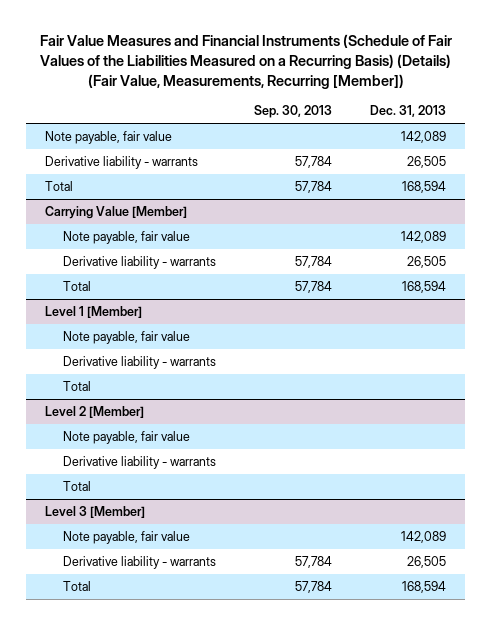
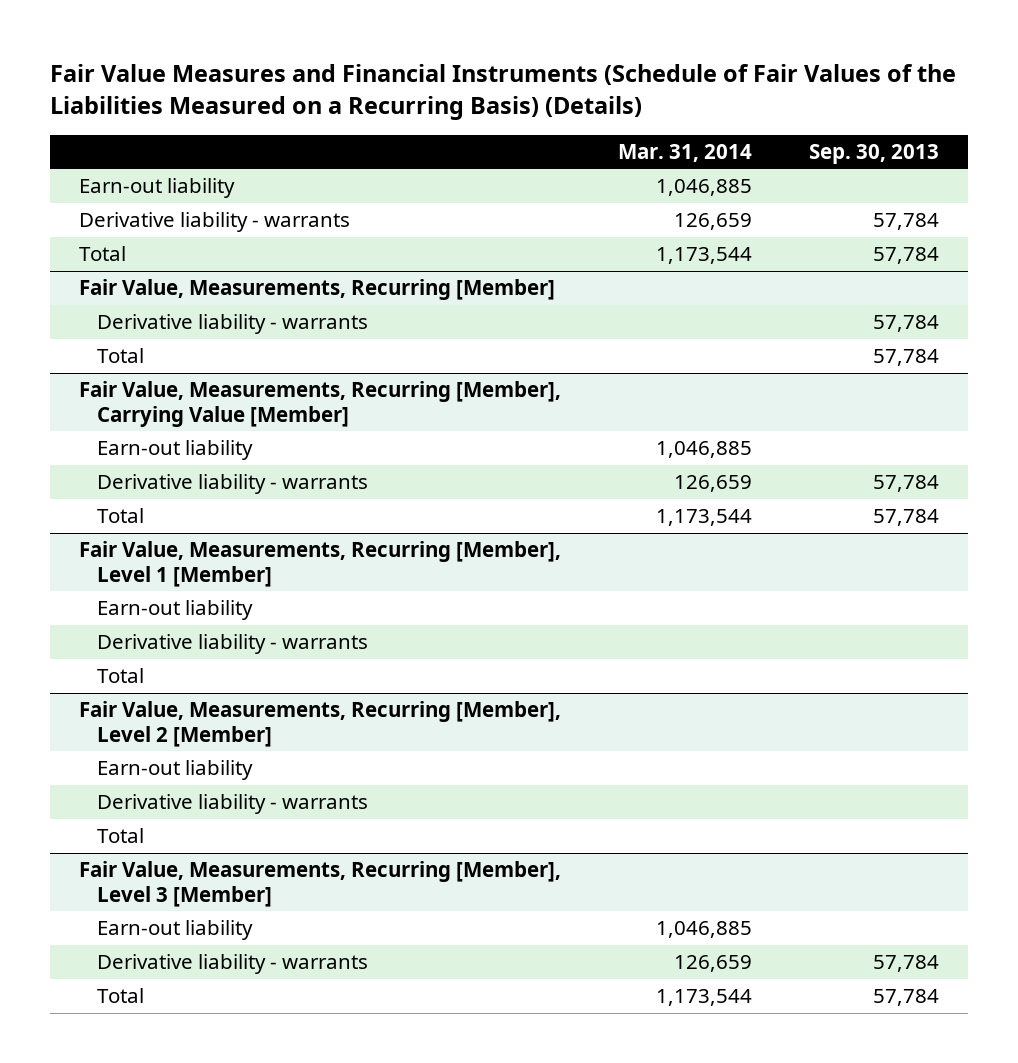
- Fair Value Measures and Financial Instruments (Schedule of Fair Values of the Liabilities Measured on a Recurring Basis) (Details) (Fair Value, Measurements, Recurring [Member])
+ Fair Value Measures and Financial Instruments (Schedule of Fair Values of the Liabilities Measured on a Recurring Basis) (Details)
- | Sep. 30, 2013 | Dec. 31, 2013
+ | Mar. 31, 2014 | Sep. 30, 2013
- Note payable, fair value | | 142,089
+ Earn-out liability | 1,046,885 |
- Carrying Value [Member]
- Note payable, fair value | | 142,089
+ Fair Value, Measurements, Recurring [Member]
- Level 1 [Member]
- Note payable, fair value
+ Fair Value, Measurements, Recurring [Member], Carrying Value [Member]
+ Earn-out liability | 1,046,885 |
+ Derivative liability - warrants | 126,659 | 57,784
+ Total | 1,173,544 | 57,784
+ Fair Value, Measurements, Recurring [Member], Level 1 [Member]
+ Earn-out liability
- Level 2 [Member]
- Note payable, fair value
+ Fair Value, Measurements, Recurring [Member], Level 2 [Member]
+ Earn-out liability
- Level 3 [Member]
- Note payable, fair value | | 142,089
+ Fair Value, Measurements, Recurring [Member], Level 3 [Member]
+ Earn-out liability | 1,046,885 |

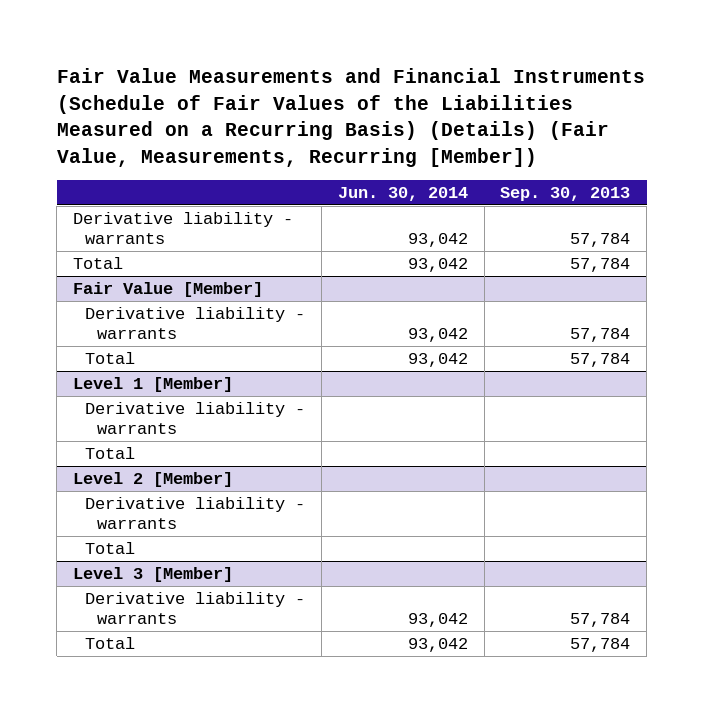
- Fair Value Measures and Financial Instruments (Schedule of Fair Values of the Liabilities Measured on a Recurring Basis) (Details)
+ Fair Value Measurements and Financial Instruments (Schedule of Fair Values of the Liabilities Measured on a Recurring Basis) (Details) (Fair Value, Measurements, Recurring [Member])
- | Mar. 31, 2014 | Sep. 30, 2013
+ | Jun. 30, 2014 | Sep. 30, 2013
- Earn-out liability | 1,046,885 |
- Fair Value, Measurements, Recurring [Member]
- Derivative liability - warrants | | 57,784
- Total | | 57,784
- Fair Value, Measurements, Recurring [Member], Carrying Value [Member]
- Earn-out liability | 1,046,885 |
+ Fair Value [Member]
- Fair Value, Measurements, Recurring [Member], Level 1 [Member]
- Earn-out liability
+ Level 1 [Member]
- Fair Value, Measurements, Recurring [Member], Level 2 [Member]
- Earn-out liability
+ Level 2 [Member]
- Fair Value, Measurements, Recurring [Member], Level 3 [Member]
- Earn-out liability | 1,046,885 |
+ Level 3 [Member]

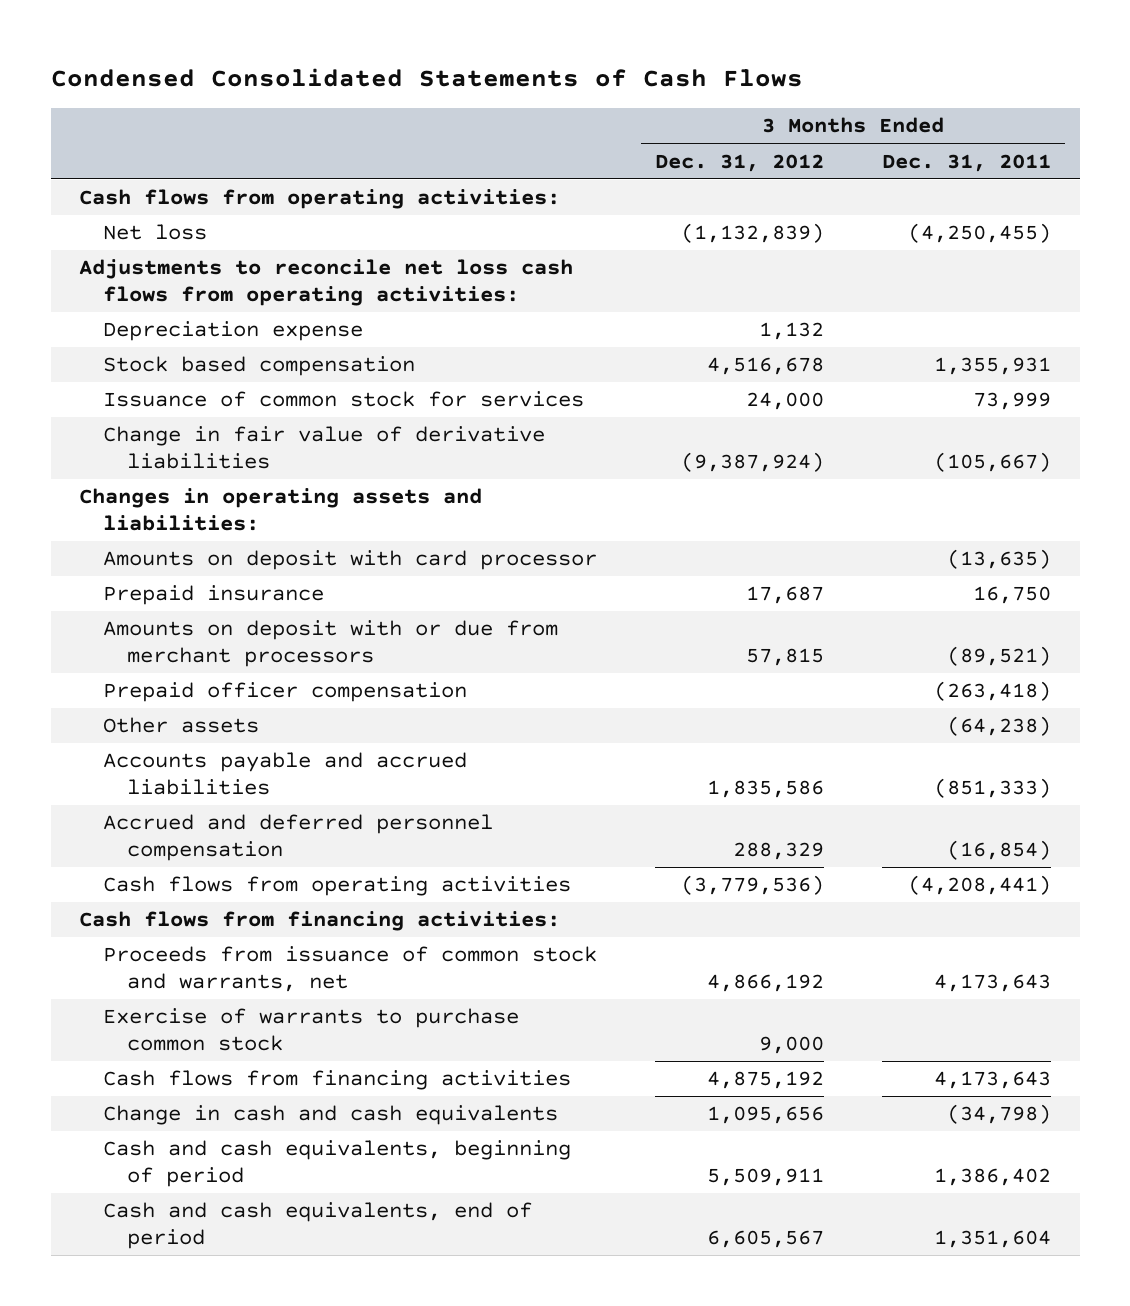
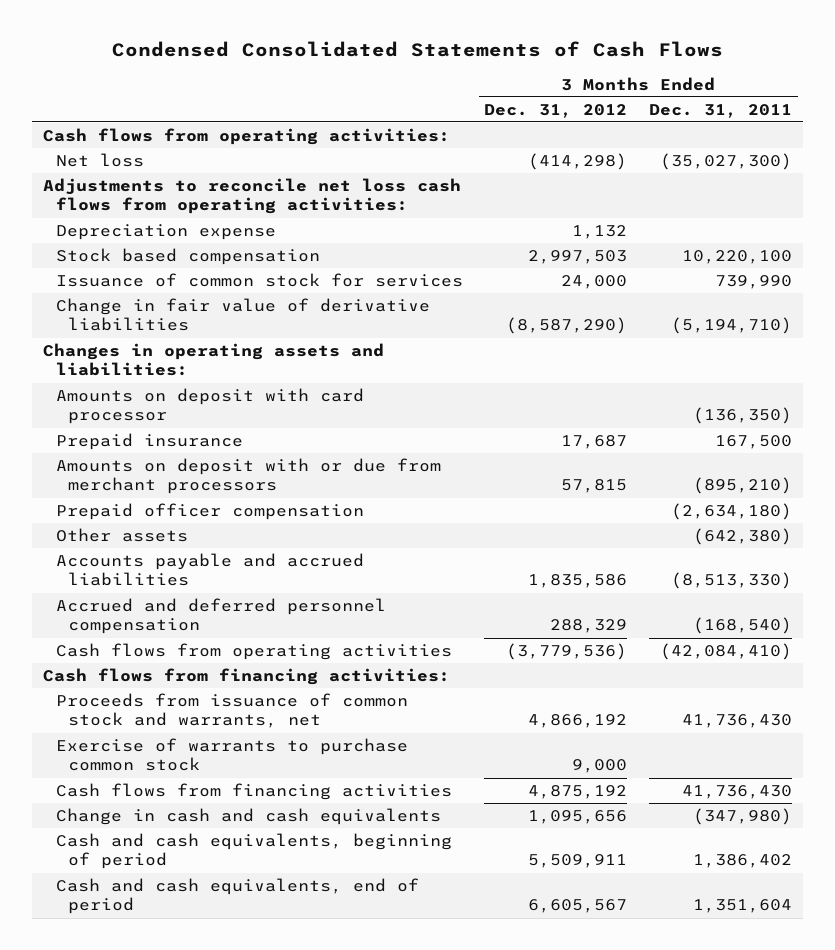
- Net loss | (1,132,839) | (4,250,455)
+ Net loss | (414,298) | (35,027,300)
- Stock based compensation | 4,516,678 | 1,355,931
- Issuance of common stock for services | 24,000 | 73,999
- Change in fair value of derivative liabilities | (9,387,924) | (105,667)
+ Stock based compensation | 2,997,503 | 10,220,100
+ Issuance of common stock for services | 24,000 | 739,990
+ Change in fair value of derivative liabilities | (8,587,290) | (5,194,710)
- Amounts on deposit with card processor | | (13,635)
- Prepaid insurance | 17,687 | 16,750
- Amounts on deposit with or due from merchant processors | 57,815 | (89,521)
- Prepaid officer compensation | | (263,418)
- Other assets | | (64,238)
- Accounts payable and accrued liabilities | 1,835,586 | (851,333)
- Accrued and deferred personnel compensation | 288,329 | (16,854)
- Cash flows from operating activities | (3,779,536) | (4,208,441)
+ Amounts on deposit with card processor | | (136,350)
+ Prepaid insurance | 17,687 | 167,500
+ Amounts on deposit with or due from merchant processors | 57,815 | (895,210)
+ Prepaid officer compensation | | (2,634,180)
+ Other assets | | (642,380)
+ Accounts payable and accrued liabilities | 1,835,586 | (8,513,330)
+ Accrued and deferred personnel compensation | 288,329 | (168,540)
+ Cash flows from operating activities | (3,779,536) | (42,084,410)
- Proceeds from issuance of common stock and warrants, net | 4,866,192 | 4,173,643
+ Proceeds from issuance of common stock and warrants, net | 4,866,192 | 41,736,430
- Cash flows from financing activities | 4,875,192 | 4,173,643
- Change in cash and cash equivalents | 1,095,656 | (34,798)
+ Cash flows from financing activities | 4,875,192 | 41,736,430
+ Change in cash and cash equivalents | 1,095,656 | (347,980)

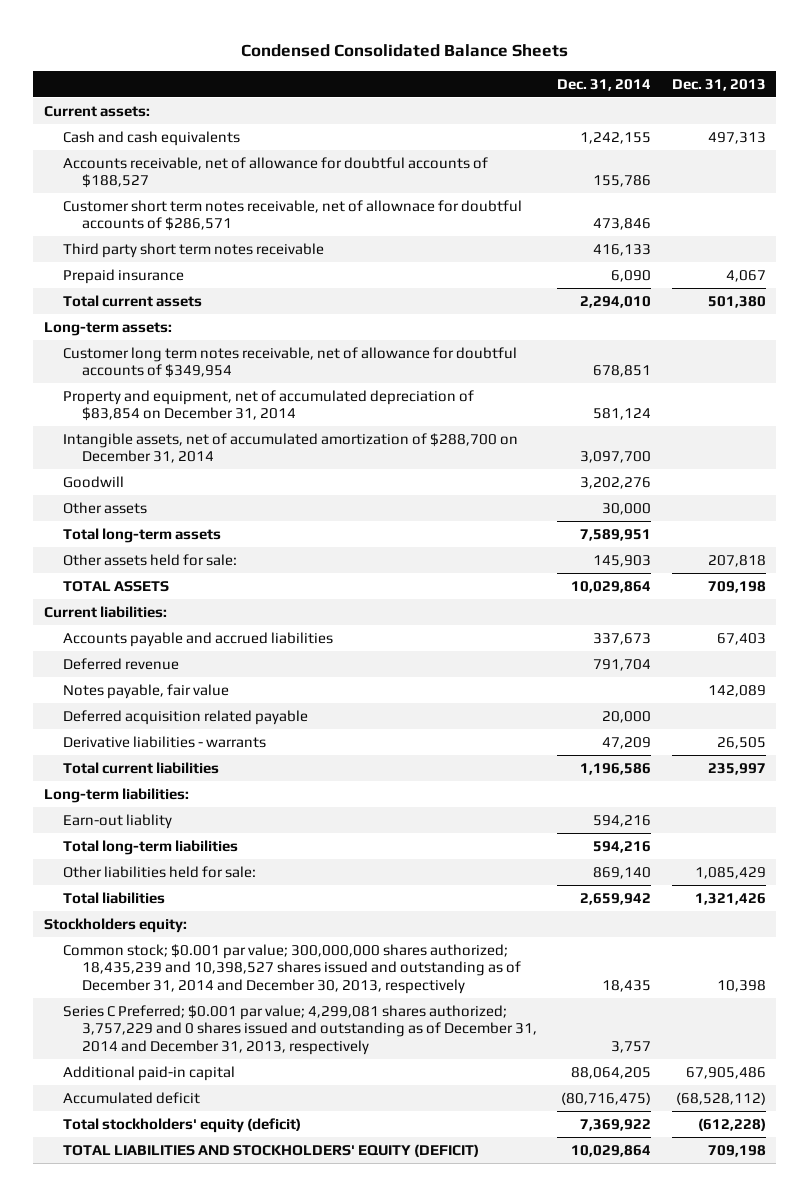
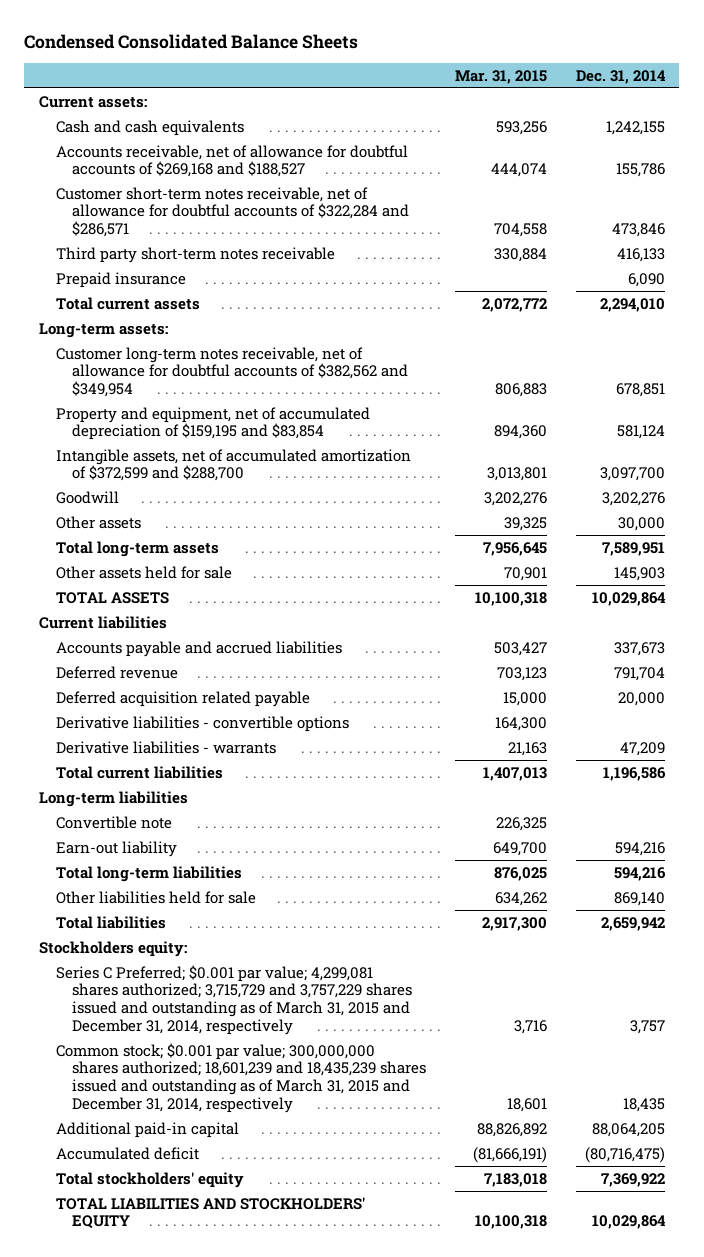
- | Dec. 31, 2014 | Dec. 31, 2013
+ | Mar. 31, 2015 | Dec. 31, 2014
- Accounts receivable, net of allowance for doubtful accounts of $188,527 | 155,786 |
- Customer short term notes receivable, net of allownace for doubtful accounts of $286,571 | 473,846 |
- Third party short term notes receivable | 416,133 |
+ Accounts receivable, net of allowance for doubtful accounts of $269,168 and $188,527 | 444,074 | 155,786
+ Customer short-term notes receivable, net of allowance for doubtful accounts of $322,284 and $286,571 | 704,558 | 473,846
+ Third party short-term notes receivable | 330,884 | 416,133
- Customer long term notes receivable, net of allowance for doubtful accounts of $349,954 | 678,851 |
- Property and equipment, net of accumulated depreciation of $83,854 on December 31, 2014 | 581,124 |
- Intangible assets, net of accumulated amortization of $288,700 on December 31, 2014 | 3,097,700 |
+ Customer long-term notes receivable, net of allowance for doubtful accounts of $382,562 and $349,954 | 806,883 | 678,851
+ Property and equipment, net of accumulated depreciation of $159,195 and $83,854 | 894,360 | 581,124
+ Intangible assets, net of accumulated amortization of $372,599 and $288,700 | 3,013,801 | 3,097,700
- Other assets held for sale: | 145,903 | 207,818
+ Other assets held for sale | 70,901 | 145,903
- Current liabilities:
+ Current liabilities
- Notes payable, fair value | | 142,089
+ Derivative liabilities - convertible options | 164,300 |
- Long-term liabilities:
- Earn-out liablity | 594,216 |
+ Long-term liabilities
+ Convertible note | 226,325 |
+ Earn-out liability | 649,700 | 594,216
- Other liabilities held for sale: | 869,140 | 1,085,429
+ Other liabilities held for sale | 634,262 | 869,140
- Common stock; $0.001 par value; 300,000,000 shares authorized; 18,435,239 and 10,398,527 shares issued and outstanding as of December 31, 2014 and December 30, 2013, respectively | 18,435 | 10,398
- Series C Preferred; $0.001 par value; 4,299,081 shares authorized; 3,757,229 and 0 shares issued and outstanding as of December 31, 2014 and December 31, 2013, respectively | 3,757 |
+ Series C Preferred; $0.001 par value; 4,299,081 shares authorized; 3,715,729 and 3,757,229 shares issued and outstanding as of March 31, 2015 and December 31, 2014, respectively | 3,716 | 3,757
+ Common stock; $0.001 par value; 300,000,000 shares authorized; 18,601,239 and 18,435,239 shares issued and outstanding as of March 31, 2015 and December 31, 2014, respectively | 18,601 | 18,435
- Total stockholders' equity (deficit) | 7,369,922 | (612,228)
- TOTAL LIABILITIES AND STOCKHOLDERS' EQUITY (DEFICIT) | 10,029,864 | 709,198
+ Total stockholders' equity | 7,183,018 | 7,369,922
+ TOTAL LIABILITIES AND STOCKHOLDERS' EQUITY | 10,100,318 | 10,029,864

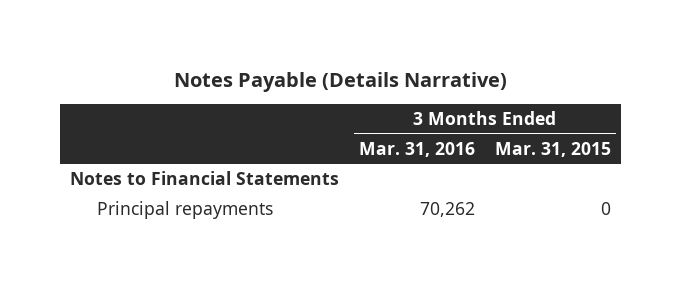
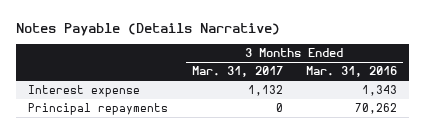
- | 3 Months Ended Mar. 31, 2016 | 3 Months Ended Mar. 31, 2015
+ | 3 Months Ended Mar. 31, 2017 | 3 Months Ended Mar. 31, 2016
- Notes to Financial Statements
+ Interest expense | 1,132 | 1,343

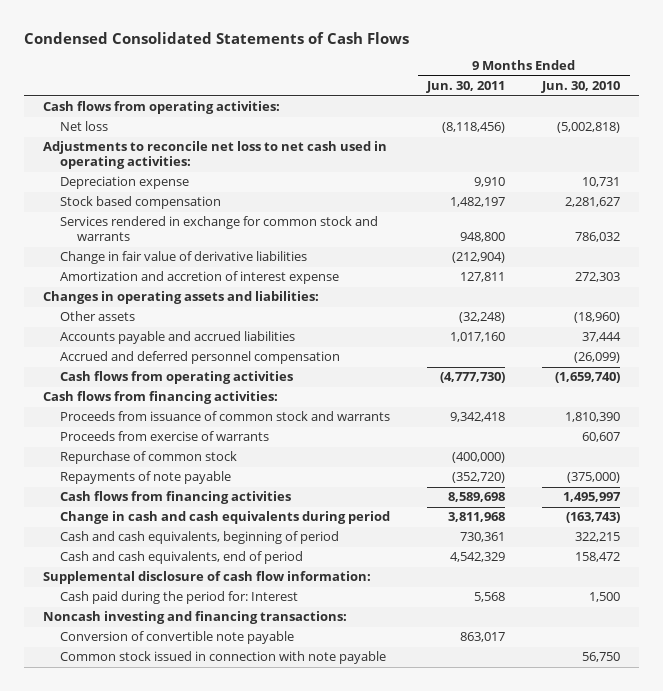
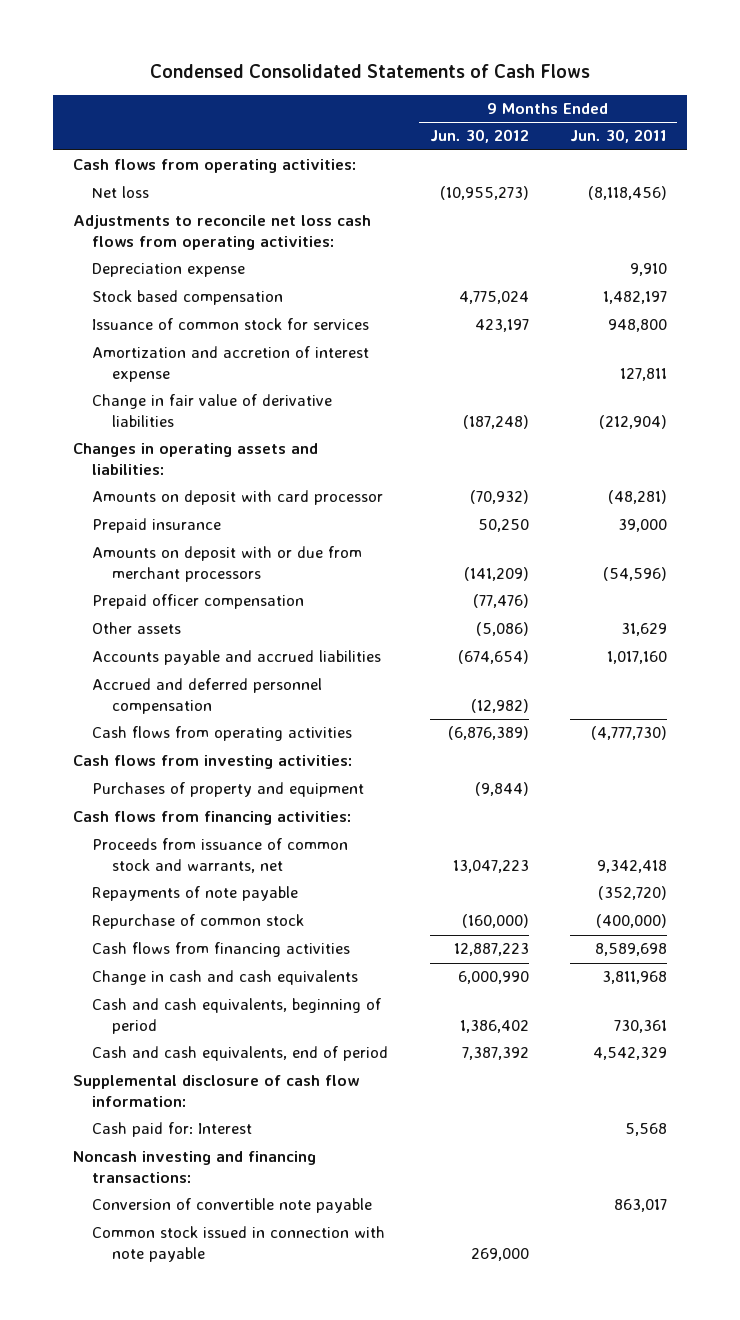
- | 9 Months Ended Jun. 30, 2011 | 9 Months Ended Jun. 30, 2010
+ | 9 Months Ended Jun. 30, 2012 | 9 Months Ended Jun. 30, 2011
- Adjustments to reconcile net loss to net cash used in operating activities:
+ Adjustments to reconcile net loss cash flows from operating activities:
- Services rendered in exchange for common stock and warrants | 948,800 | 786,032
+ Issuance of common stock for services | 423,197 | 948,800
moved down: Change in fair value of derivative liabilities | (187,248) | (212,904)
- Other assets | (32,248) | (18,960)
+ Amounts on deposit with card processor | (70,932) | (48,281)
+ Prepaid insurance | 50,250 | 39,000
+ Amounts on deposit with or due from merchant processors | (141,209) | (54,596)
+ Prepaid officer compensation | (77,476) |
+ Other assets | (5,086) | 31,629
+ Cash flows from investing activities:
+ Purchases of property and equipment | (9,844) |
- Proceeds from issuance of common stock and warrants | 9,342,418 | 1,810,390
- Proceeds from exercise of warrants | | 60,607
+ Proceeds from issuance of common stock and warrants, net | 13,047,223 | 9,342,418
moved down: Repurchase of common stock | (160,000) | (400,000)
- Change in cash and cash equivalents during period | 3,811,968 | (163,743)
+ Change in cash and cash equivalents | 6,000,990 | 3,811,968
- Cash paid during the period for: Interest | 5,568 | 1,500
+ Cash paid for: Interest | | 5,568

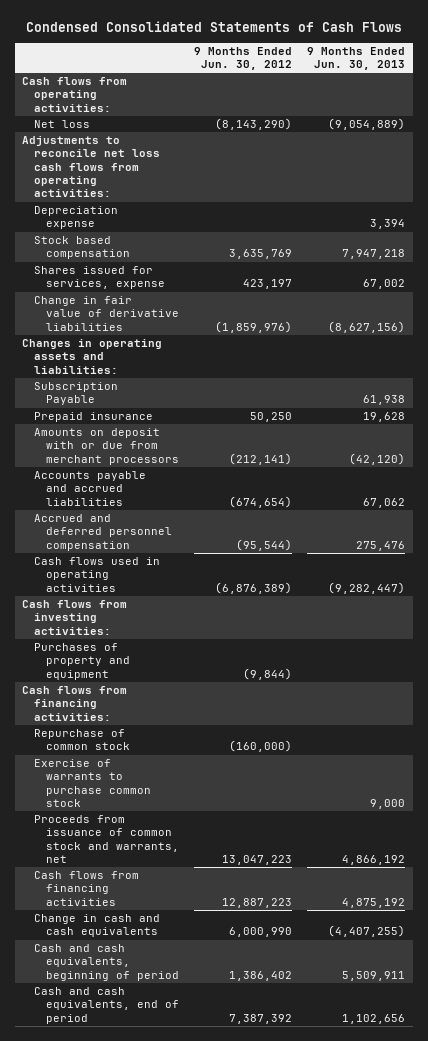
- | 9 Months Ended Jun. 30, 2012 | 9 Months Ended Jun. 30, 2011
+ | 9 Months Ended Jun. 30, 2012 | 9 Months Ended Jun. 30, 2013
- Net loss | (10,955,273) | (8,118,456)
+ Net loss | (8,143,290) | (9,054,889)
- Stock based compensation | 4,775,024 | 1,482,197
- Issuance of common stock for services | 423,197 | 948,800
- Amortization and accretion of interest expense | | 127,811
- Change in fair value of derivative liabilities | (187,248) | (212,904)
+ Stock based compensation | 3,635,769 | 7,947,218
+ Shares issued for services, expense | 423,197 | 67,002
+ Change in fair value of derivative liabilities | (1,859,976) | (8,627,156)
- Amounts on deposit with card processor | (70,932) | (48,281)
+ Subscription Payable | | 61,938
- Amounts on deposit with or due from merchant processors | (141,209) | (54,596)
- Prepaid officer compensation | (77,476) |
- Other assets | (5,086) | 31,629
+ Amounts on deposit with or due from merchant processors | (212,141) | (42,120)
- Accrued and deferred personnel compensation | (12,982) |
- Cash flows from operating activities | (6,876,389) | (4,777,730)
+ Accrued and deferred personnel compensation | (95,544) | 275,476
+ Cash flows used in operating activities | (6,876,389) | (9,282,447)
- Repayments of note payable | | (352,720)
+ Exercise of warrants to purchase common stock | | 9,000
moved down: Proceeds from issuance of common stock and warrants, net | 13,047,223 | 4,866,192
- Supplemental disclosure of cash flow information:
- Cash paid for: Interest | | 5,568
- Noncash investing and financing transactions:
- Conversion of convertible note payable | | 863,017
- Common stock issued in connection with note payable | 269,000 |

